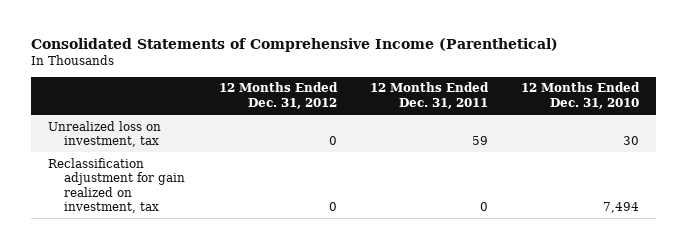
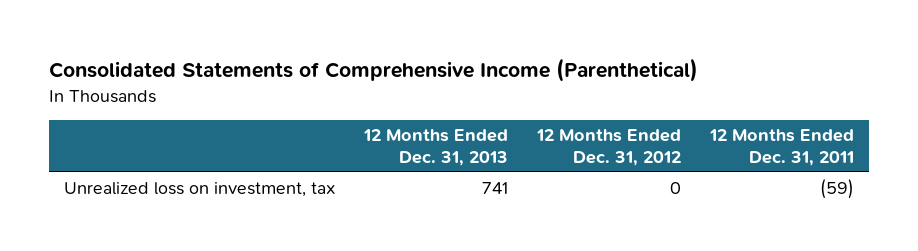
- | 12 Months Ended Dec. 31, 2012 | 12 Months Ended Dec. 31, 2011 | 12 Months Ended Dec. 31, 2010
+ | 12 Months Ended Dec. 31, 2013 | 12 Months Ended Dec. 31, 2012 | 12 Months Ended Dec. 31, 2011
- Unrealized loss on investment, tax | 0 | 59 | 30
- Reclassification adjustment for gain realized on investment, tax | 0 | 0 | 7,494
+ Unrealized loss on investment, tax | 741 | 0 | (59)

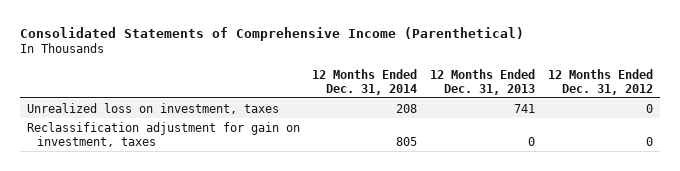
- | 12 Months Ended Dec. 31, 2013 | 12 Months Ended Dec. 31, 2012 | 12 Months Ended Dec. 31, 2011
+ | 12 Months Ended Dec. 31, 2014 | 12 Months Ended Dec. 31, 2013 | 12 Months Ended Dec. 31, 2012
- Unrealized loss on investment, tax | 741 | 0 | (59)
+ Unrealized loss on investment, taxes | 208 | 741 | 0
+ Reclassification adjustment for gain on investment, taxes | 805 | 0 | 0

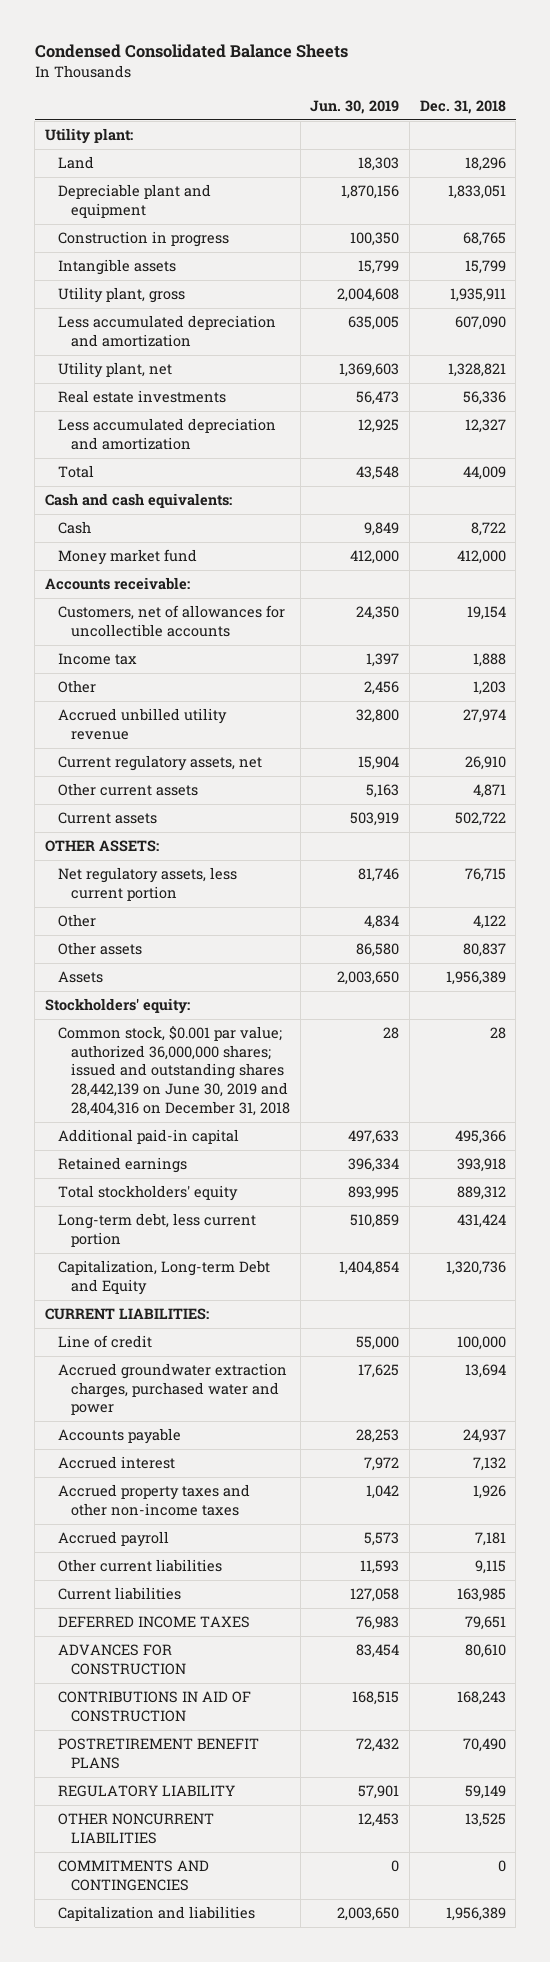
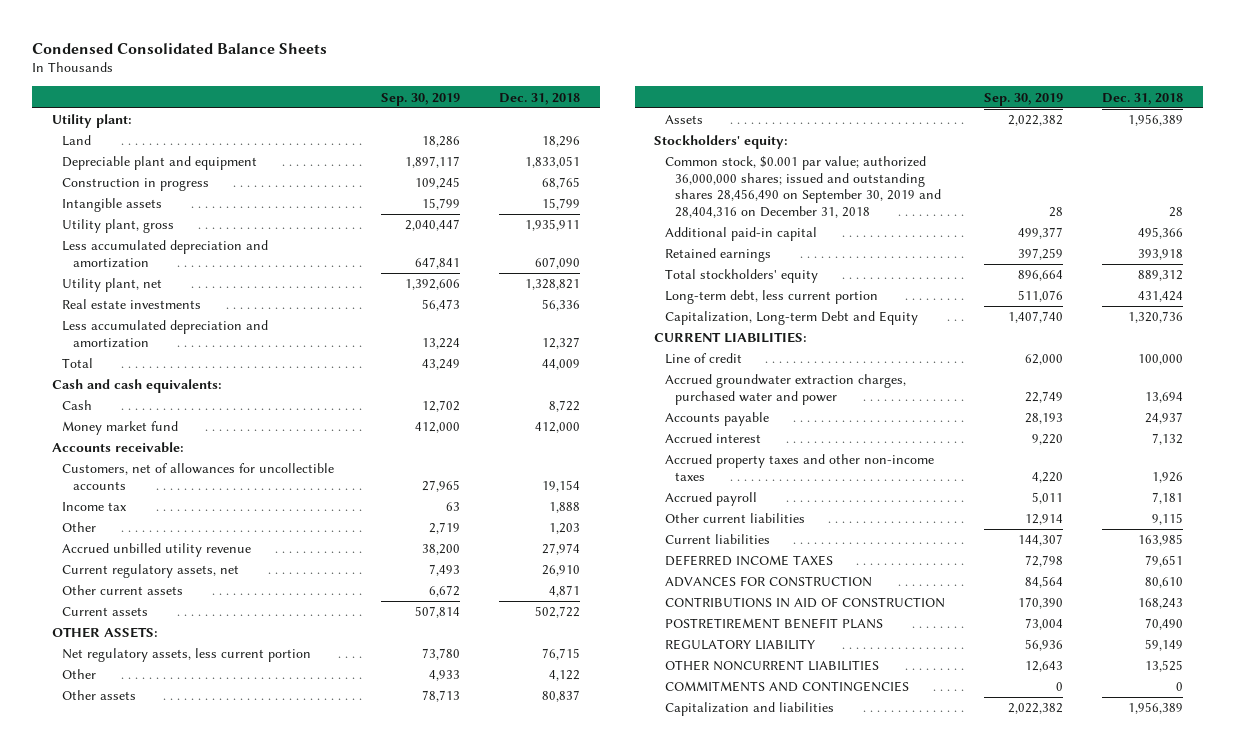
- | Jun. 30, 2019 | Dec. 31, 2018
+ | Sep. 30, 2019 | Dec. 31, 2018
- Common stock, $0.001 par value; authorized 36,000,000 shares; issued and outstanding shares 28,442,139 on June 30, 2019 and 28,404,316 on December 31, 2018 | 28 | 28
+ Common stock, $0.001 par value; authorized 36,000,000 shares; issued and outstanding shares 28,456,490 on September 30, 2019 and 28,404,316 on December 31, 2018 | 28 | 28

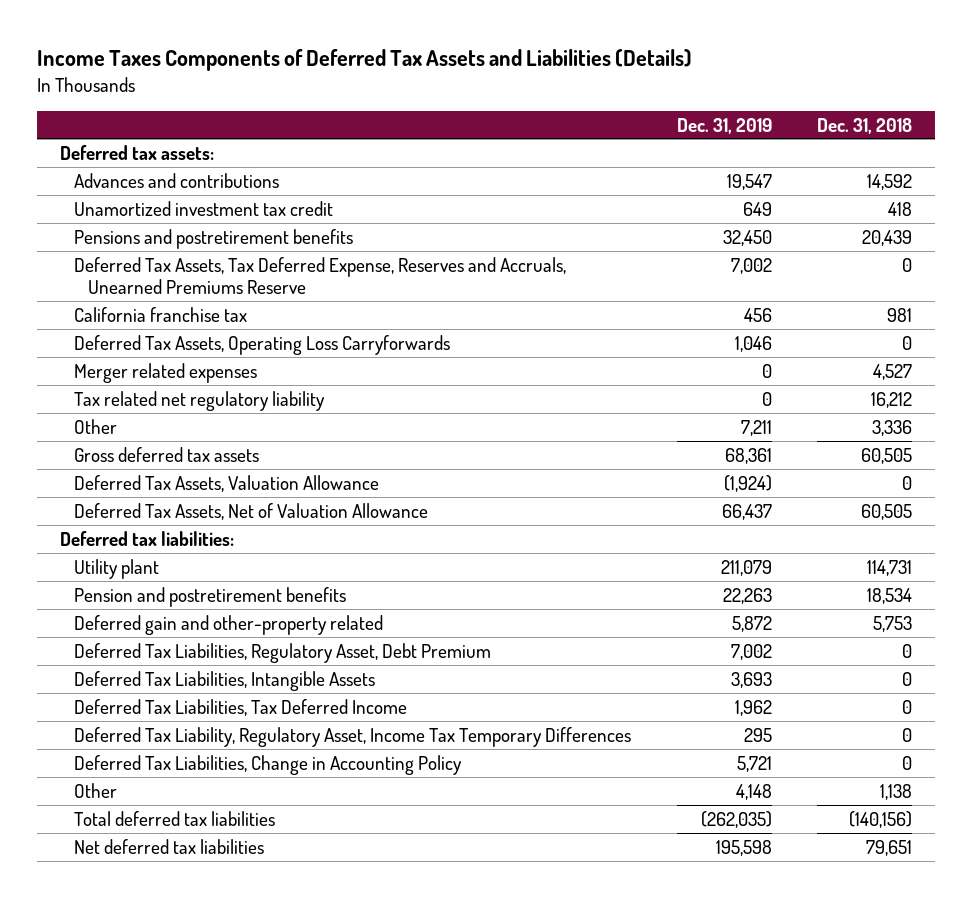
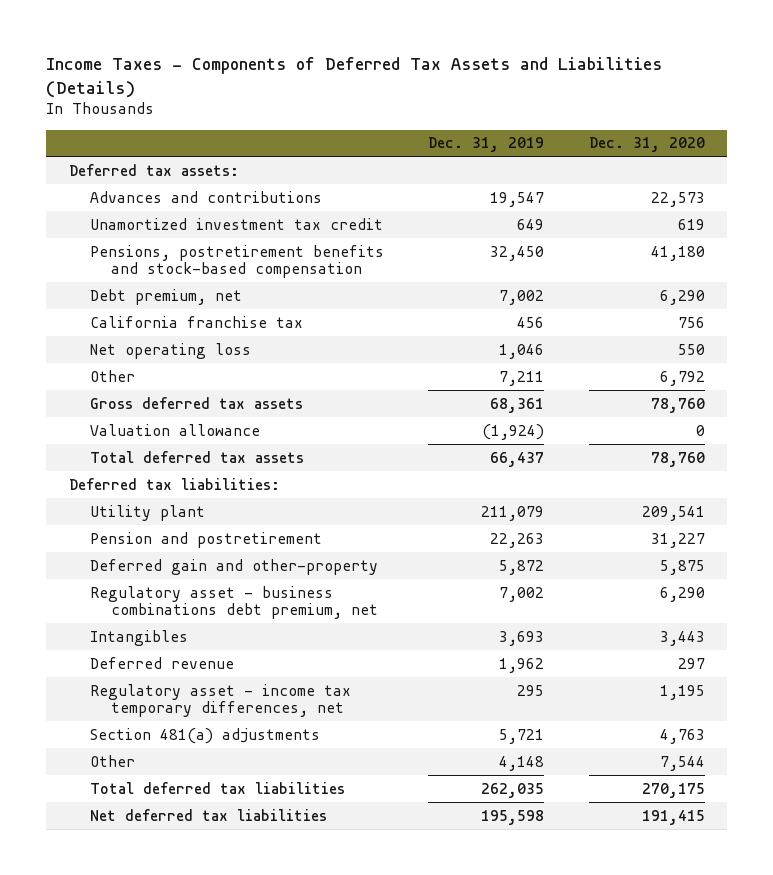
- Income Taxes Components of Deferred Tax Assets and Liabilities (Details)
+ Income Taxes - Components of Deferred Tax Assets and Liabilities (Details)
- | Dec. 31, 2019 | Dec. 31, 2018
+ | Dec. 31, 2019 | Dec. 31, 2020
- Pensions and postretirement benefits | 32,450 | 20,439
- Deferred Tax Assets, Tax Deferred Expense, Reserves and Accruals, Unearned Premiums Reserve | 7,002 | 0
+ Pensions, postretirement benefits and stock-based compensation | 32,450 | 41,180
+ Debt premium, net | 7,002 | 6,290
- Deferred Tax Assets, Operating Loss Carryforwards | 1,046 | 0
- Merger related expenses | 0 | 4,527
- Tax related net regulatory liability | 0 | 16,212
+ Net operating loss | 1,046 | 550
- Deferred Tax Assets, Valuation Allowance | (1,924) | 0
- Deferred Tax Assets, Net of Valuation Allowance | 66,437 | 60,505
+ Valuation allowance | (1,924) | 0
+ Total deferred tax assets | 66,437 | 78,760
- Pension and postretirement benefits | 22,263 | 18,534
- Deferred gain and other-property related | 5,872 | 5,753
- Deferred Tax Liabilities, Regulatory Asset, Debt Premium | 7,002 | 0
- Deferred Tax Liabilities, Intangible Assets | 3,693 | 0
- Deferred Tax Liabilities, Tax Deferred Income | 1,962 | 0
- Deferred Tax Liability, Regulatory Asset, Income Tax Temporary Differences | 295 | 0
- Deferred Tax Liabilities, Change in Accounting Policy | 5,721 | 0
+ Pension and postretirement | 22,263 | 31,227
+ Deferred gain and other-property | 5,872 | 5,875
+ Regulatory asset - business combinations debt premium, net | 7,002 | 6,290
+ Intangibles | 3,693 | 3,443
+ Deferred revenue | 1,962 | 297
+ Regulatory asset - income tax temporary differences, net | 295 | 1,195
+ Section 481(a) adjustments | 5,721 | 4,763
- Total deferred tax liabilities | (262,035) | (140,156)
+ Total deferred tax liabilities | 262,035 | 270,175

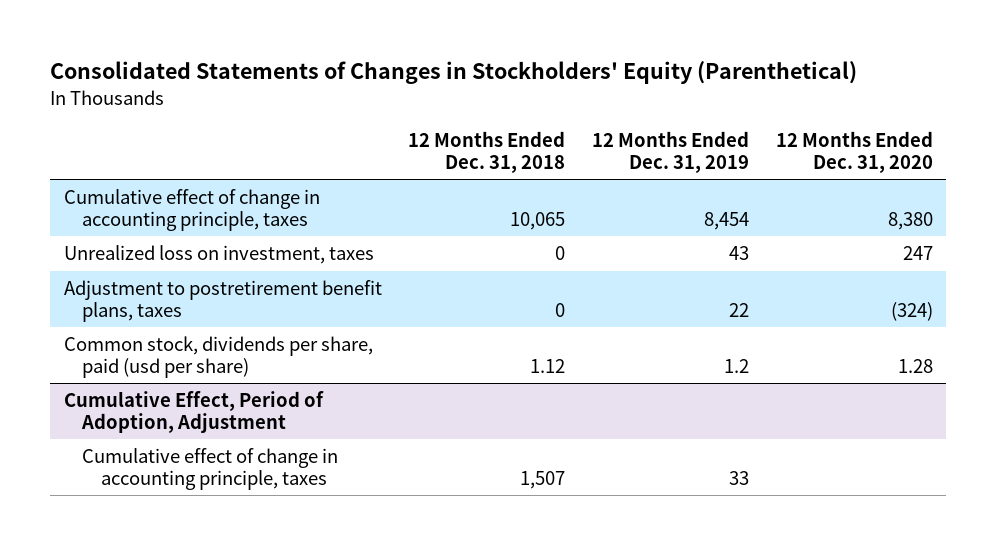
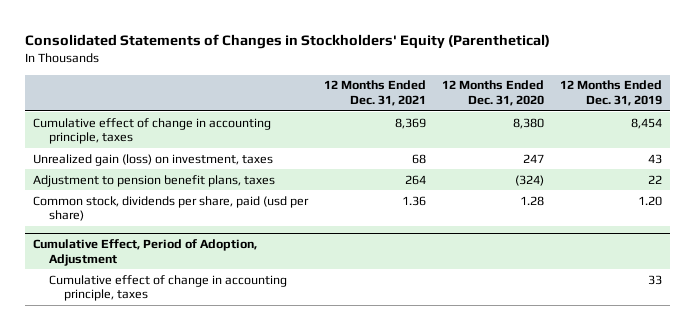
- | 12 Months Ended Dec. 31, 2018 | 12 Months Ended Dec. 31, 2019 | 12 Months Ended Dec. 31, 2020
+ | 12 Months Ended Dec. 31, 2021 | 12 Months Ended Dec. 31, 2020 | 12 Months Ended Dec. 31, 2019
- Unrealized loss on investment, taxes | 0 | 43 | 247
- Adjustment to postretirement benefit plans, taxes | 0 | 22 | (324)
- Common stock, dividends per share, paid (usd per share) | 1.12 | 1.2 | 1.28
+ Unrealized gain (loss) on investment, taxes | 68 | 247 | 43
+ Adjustment to pension benefit plans, taxes | 264 | (324) | 22
+ Common stock, dividends per share, paid (usd per share) | 1.36 | 1.28 | 1.20

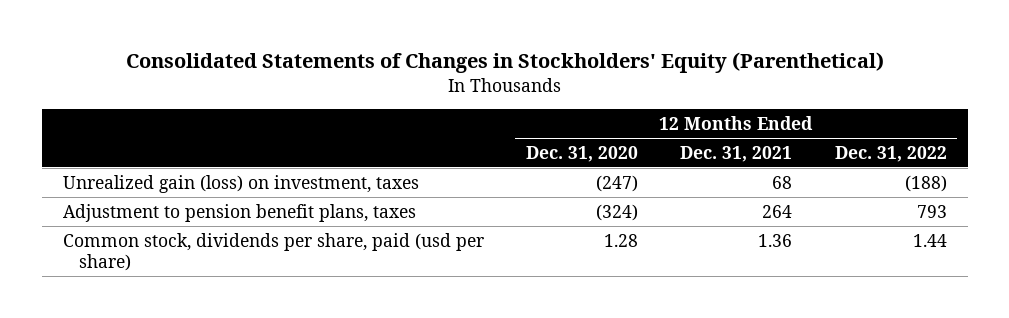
- | 12 Months Ended Dec. 31, 2021 | 12 Months Ended Dec. 31, 2020 | 12 Months Ended Dec. 31, 2019
+ | 12 Months Ended Dec. 31, 2020 | 12 Months Ended Dec. 31, 2021 | 12 Months Ended Dec. 31, 2022
- Cumulative effect of change in accounting principle, taxes | 8,369 | 8,380 | 8,454
- Unrealized gain (loss) on investment, taxes | 68 | 247 | 43
+ Unrealized gain (loss) on investment, taxes | (247) | 68 | (188)
- Cumulative Effect, Period of Adoption, Adjustment
- Cumulative effect of change in accounting principle, taxes | | | 33

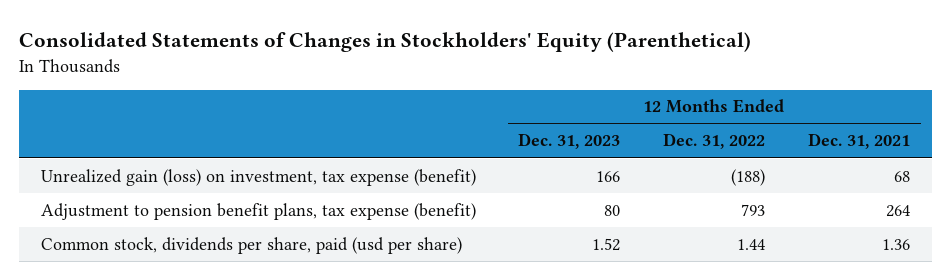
- | 12 Months Ended Dec. 31, 2020 | 12 Months Ended Dec. 31, 2021 | 12 Months Ended Dec. 31, 2022
+ | 12 Months Ended Dec. 31, 2023 | 12 Months Ended Dec. 31, 2022 | 12 Months Ended Dec. 31, 2021
- Unrealized gain (loss) on investment, taxes | (247) | 68 | (188)
- Adjustment to pension benefit plans, taxes | (324) | 264 | 793
+ Unrealized gain (loss) on investment, tax expense (benefit) | 166 | (188) | 68
+ Adjustment to pension benefit plans, tax expense (benefit) | 80 | 793 | 264

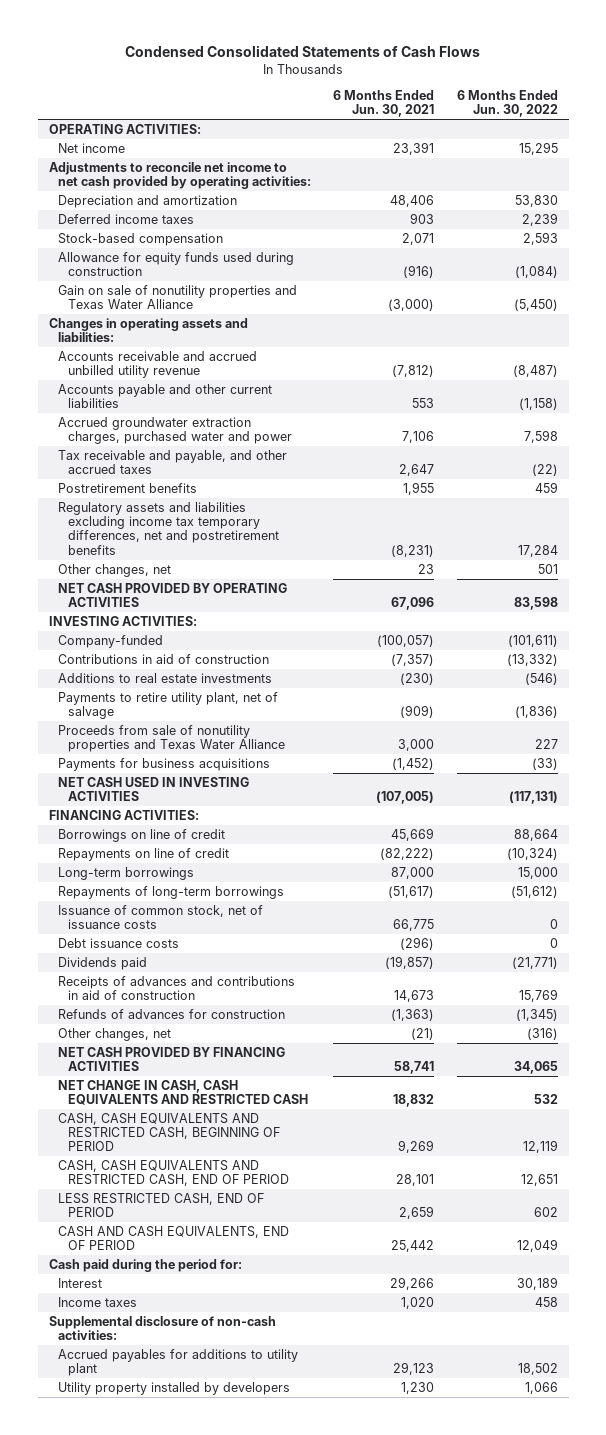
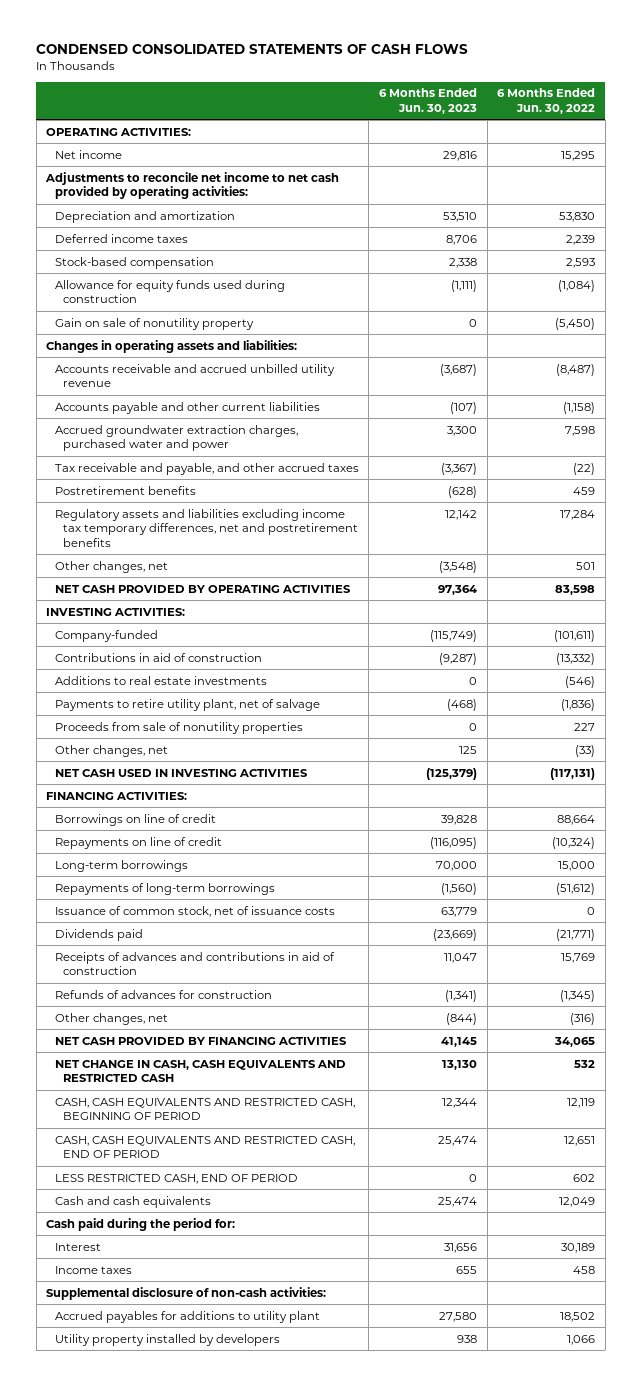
- Condensed Consolidated Statements of Cash Flows
+ CONDENSED CONSOLIDATED STATEMENTS OF CASH FLOWS
- | 6 Months Ended Jun. 30, 2021 | 6 Months Ended Jun. 30, 2022
+ | 6 Months Ended Jun. 30, 2023 | 6 Months Ended Jun. 30, 2022
- Gain on sale of nonutility properties and Texas Water Alliance | (3,000) | (5,450)
+ Gain on sale of nonutility property | 0 | (5,450)
- Proceeds from sale of nonutility properties and Texas Water Alliance | 3,000 | 227
- Payments for business acquisitions | (1,452) | (33)
+ Proceeds from sale of nonutility properties | 0 | 227
+ Other changes, net | 125 | (33)
- Debt issuance costs | (296) | 0
- CASH AND CASH EQUIVALENTS, END OF PERIOD | 25,442 | 12,049
+ Cash and cash equivalents | 25,474 | 12,049

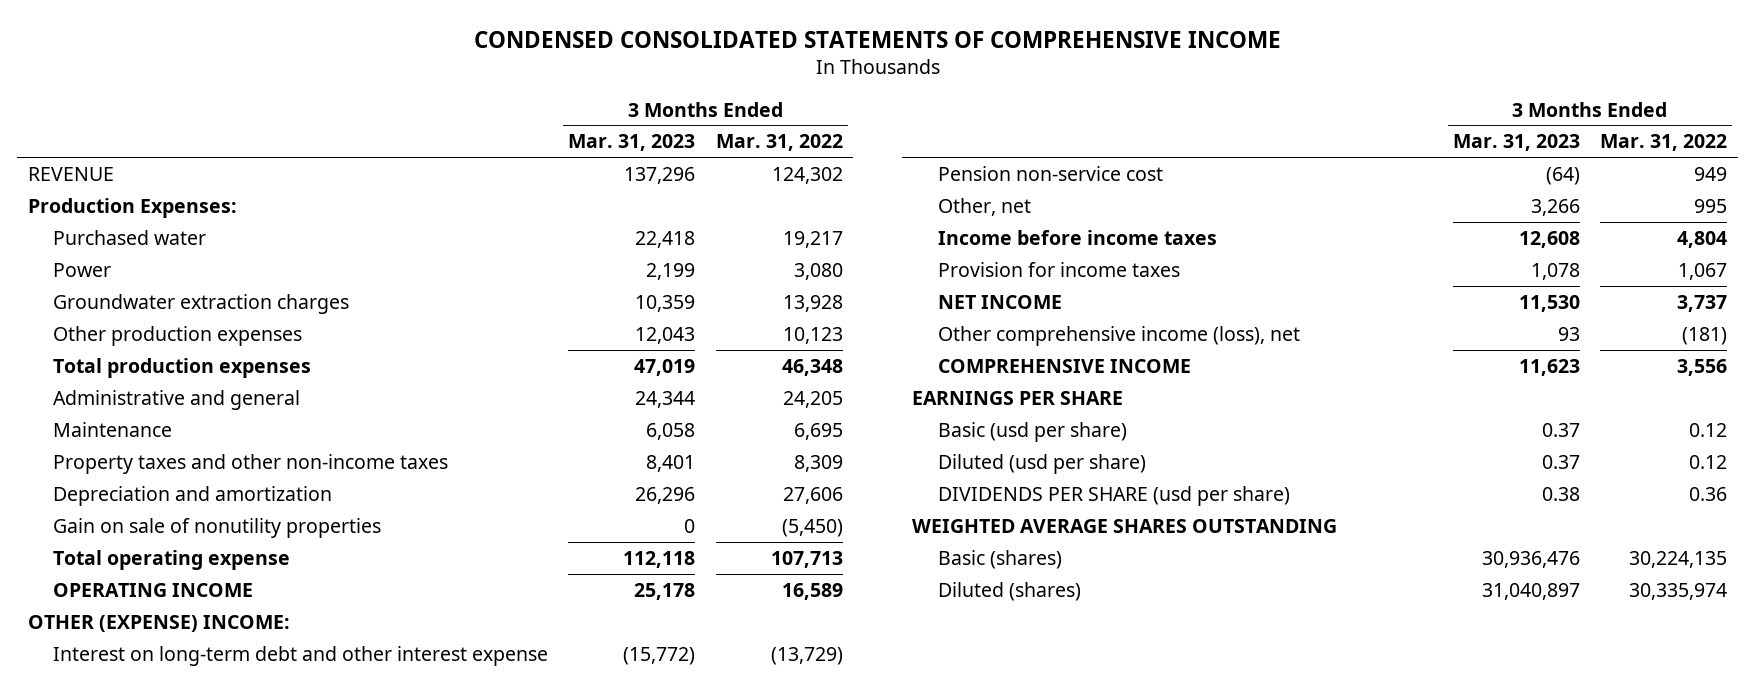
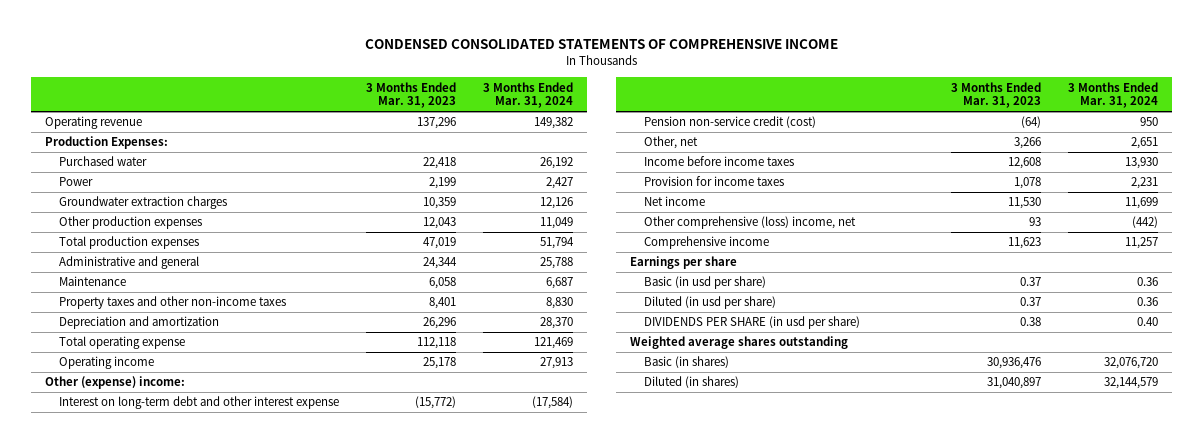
- | 3 Months Ended Mar. 31, 2023 | 3 Months Ended Mar. 31, 2022
+ | 3 Months Ended Mar. 31, 2023 | 3 Months Ended Mar. 31, 2024
- REVENUE | 137,296 | 124,302
+ Operating revenue | 137,296 | 149,382
- Gain on sale of nonutility properties | 0 | (5,450)
- OPERATING INCOME | 25,178 | 16,589
- OTHER (EXPENSE) INCOME:
+ Operating income | 25,178 | 27,913
+ Other (expense) income:
- Pension non-service cost | (64) | 949
+ Pension non-service credit (cost) | (64) | 950
- NET INCOME | 11,530 | 3,737
- Other comprehensive income (loss), net | 93 | (181)
- COMPREHENSIVE INCOME | 11,623 | 3,556
- EARNINGS PER SHARE
- Basic (usd per share) | 0.37 | 0.12
- Diluted (usd per share) | 0.37 | 0.12
- DIVIDENDS PER SHARE (usd per share) | 0.38 | 0.36
- WEIGHTED AVERAGE SHARES OUTSTANDING
- Basic (shares) | 30,936,476 | 30,224,135
- Diluted (shares) | 31,040,897 | 30,335,974
+ Net income | 11,530 | 11,699
+ Other comprehensive (loss) income, net | 93 | (442)
+ Comprehensive income | 11,623 | 11,257
+ Earnings per share
+ Basic (in usd per share) | 0.37 | 0.36
+ Diluted (in usd per share) | 0.37 | 0.36
+ DIVIDENDS PER SHARE (in usd per share) | 0.38 | 0.40
+ Weighted average shares outstanding
+ Basic (in shares) | 30,936,476 | 32,076,720
+ Diluted (in shares) | 31,040,897 | 32,144,579

